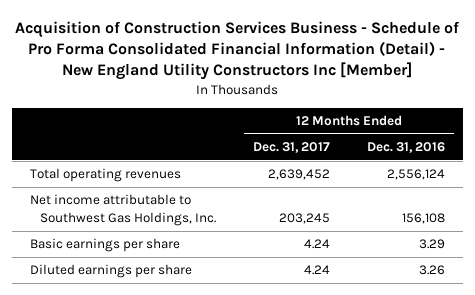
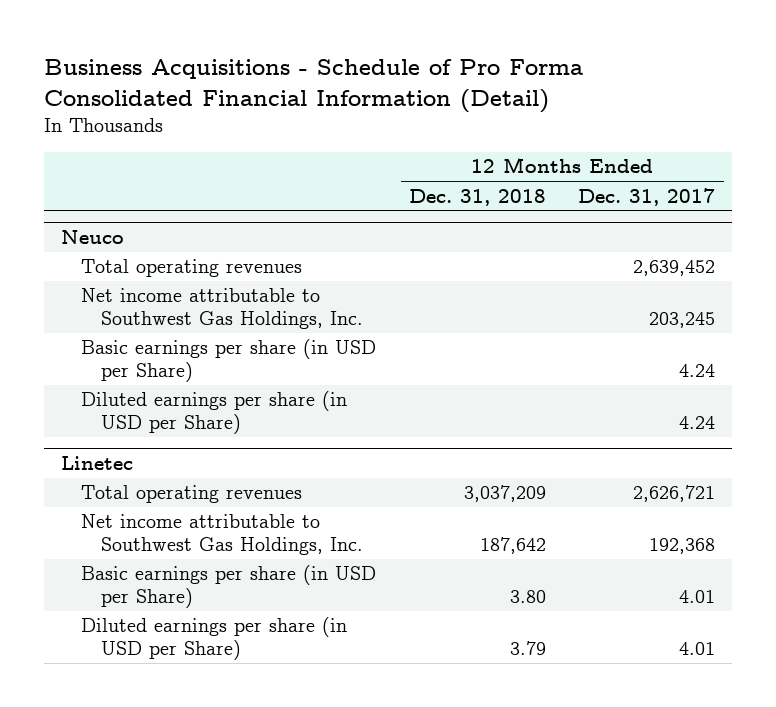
- Acquisition of Construction Services Business - Schedule of Pro Forma Consolidated Financial Information (Detail) - New England Utility Constructors Inc [Member]
+ Business Acquisitions - Schedule of Pro Forma Consolidated Financial Information (Detail)
- | 12 Months Ended Dec. 31, 2017 | 12 Months Ended Dec. 31, 2016
+ | 12 Months Ended Dec. 31, 2018 | 12 Months Ended Dec. 31, 2017
+ Neuco
- Basic earnings per share | 4.24 | 3.29
- Diluted earnings per share | 4.24 | 3.26
+ Basic earnings per share (in USD per Share) | | 4.24
+ Diluted earnings per share (in USD per Share) | | 4.24
+ Linetec
+ Total operating revenues | 3,037,209 | 2,626,721
+ Net income attributable to Southwest Gas Holdings, Inc. | 187,642 | 192,368
+ Basic earnings per share (in USD per Share) | 3.80 | 4.01
+ Diluted earnings per share (in USD per Share) | 3.79 | 4.01

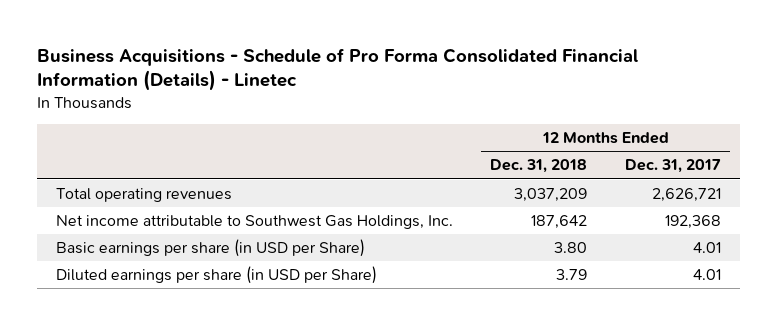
- Business Acquisitions - Schedule of Pro Forma Consolidated Financial Information (Detail)
+ Business Acquisitions - Schedule of Pro Forma Consolidated Financial Information (Details) - Linetec
- Neuco
- Total operating revenues | | 2,639,452
- Net income attributable to Southwest Gas Holdings, Inc. | | 203,245
- Basic earnings per share (in USD per Share) | | 4.24
- Diluted earnings per share (in USD per Share) | | 4.24
- Linetec

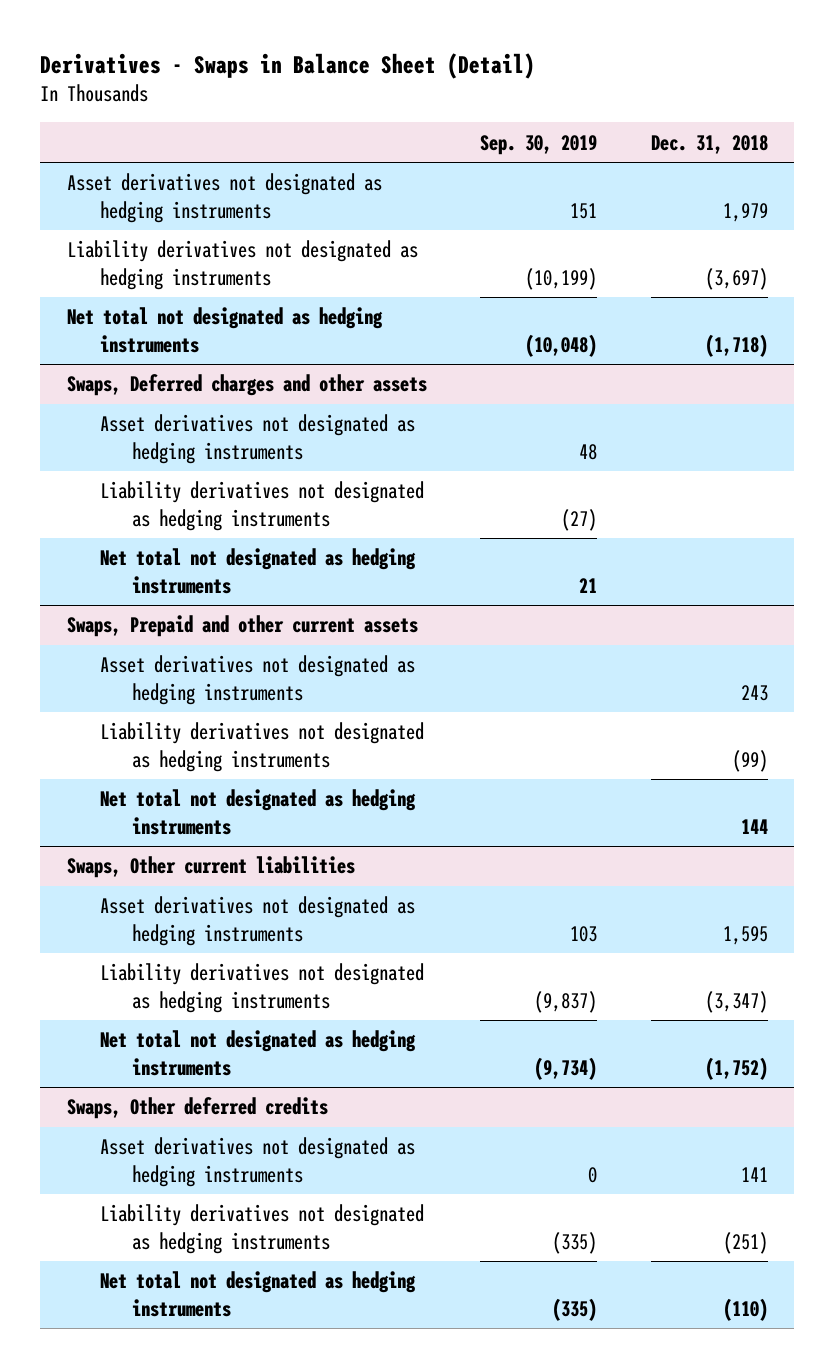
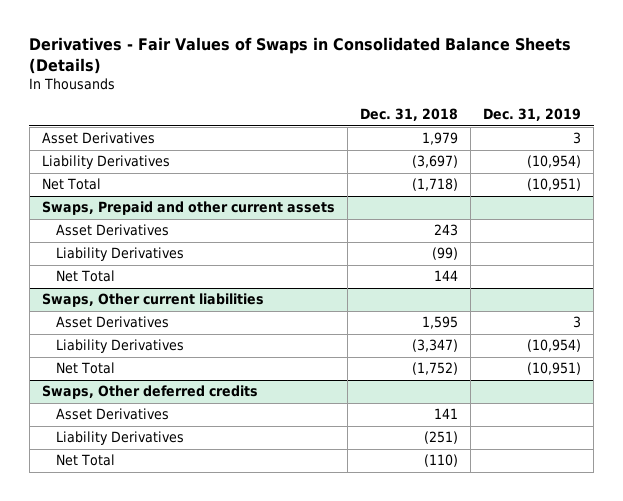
- Derivatives - Swaps in Balance Sheet (Detail)
+ Derivatives - Fair Values of Swaps in Consolidated Balance Sheets (Details)
- | Sep. 30, 2019 | Dec. 31, 2018
+ | Dec. 31, 2018 | Dec. 31, 2019
- Asset derivatives not designated as hedging instruments | 151 | 1,979
- Liability derivatives not designated as hedging instruments | (10,199) | (3,697)
- Net total not designated as hedging instruments | (10,048) | (1,718)
- Swaps, Deferred charges and other assets
- Asset derivatives not designated as hedging instruments | 48 |
- Liability derivatives not designated as hedging instruments | (27) |
- Net total not designated as hedging instruments | 21 |
+ Asset Derivatives | 1,979 | 3
+ Liability Derivatives | (3,697) | (10,954)
+ Net Total | (1,718) | (10,951)
@ Swaps, Prepaid and other current assets
- Asset derivatives not designated as hedging instruments | | 243
- Liability derivatives not designated as hedging instruments | | (99)
- Net total not designated as hedging instruments | | 144
+ Asset Derivatives | 243 |
+ Liability Derivatives | (99) |
+ Net Total | 144 |
@ Swaps, Other current liabilities
- Asset derivatives not designated as hedging instruments | 103 | 1,595
- Liability derivatives not designated as hedging instruments | (9,837) | (3,347)
- Net total not designated as hedging instruments | (9,734) | (1,752)
+ Asset Derivatives | 1,595 | 3
+ Liability Derivatives | (3,347) | (10,954)
+ Net Total | (1,752) | (10,951)
@ Swaps, Other deferred credits
- Asset derivatives not designated as hedging instruments | 0 | 141
- Liability derivatives not designated as hedging instruments | (335) | (251)
- Net total not designated as hedging instruments | (335) | (110)
+ Asset Derivatives | 141 |
+ Liability Derivatives | (251) |
+ Net Total | (110) |

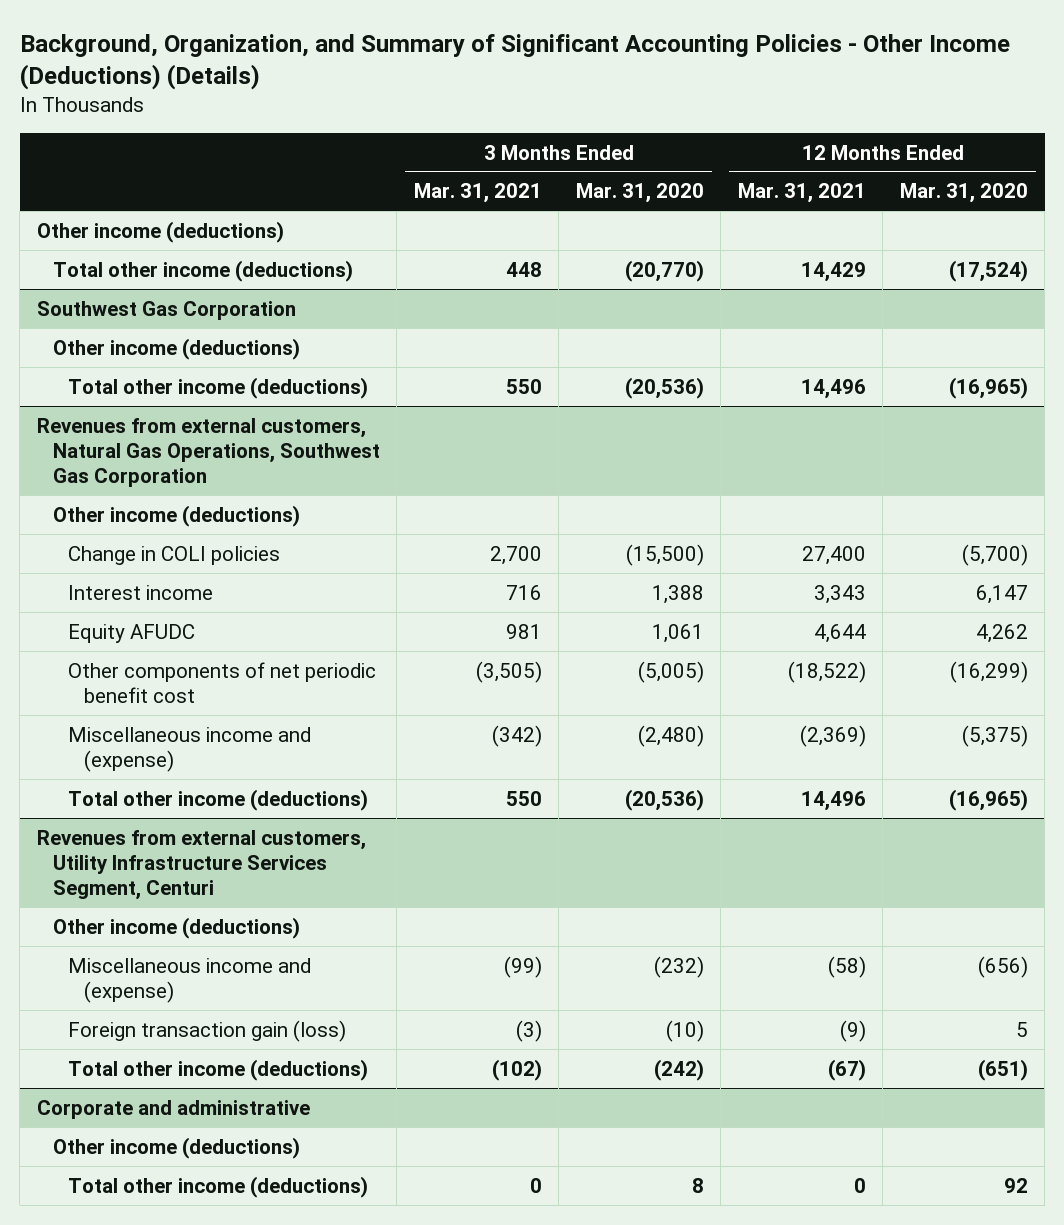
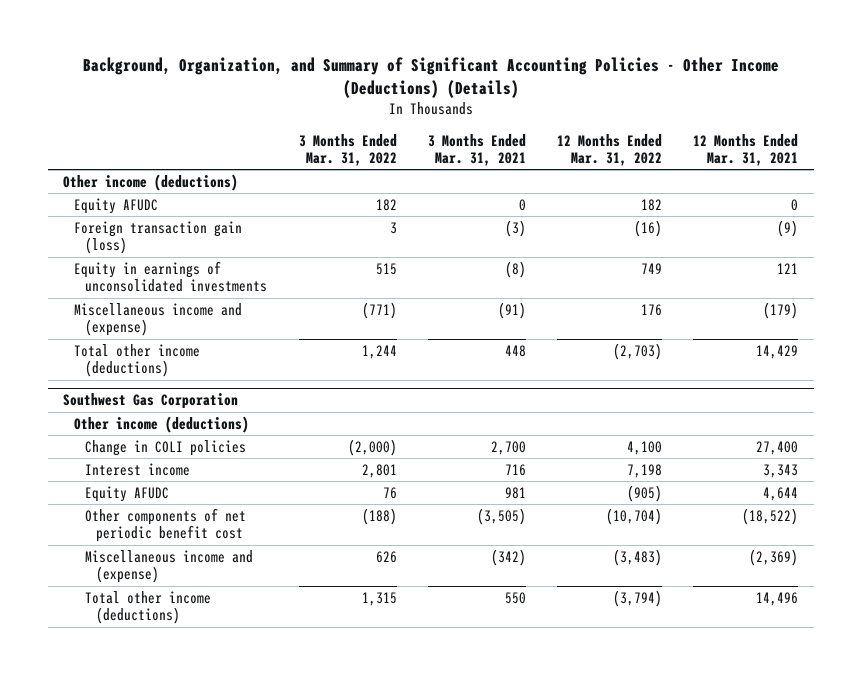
- | 3 Months Ended Mar. 31, 2021 | 3 Months Ended Mar. 31, 2020 | 12 Months Ended Mar. 31, 2021 | 12 Months Ended Mar. 31, 2020
+ | 3 Months Ended Mar. 31, 2022 | 3 Months Ended Mar. 31, 2021 | 12 Months Ended Mar. 31, 2022 | 12 Months Ended Mar. 31, 2021
+ Equity AFUDC | 182 | 0 | 182 | 0
+ Foreign transaction gain (loss) | 3 | (3) | (16) | (9)
+ Equity in earnings of unconsolidated investments | 515 | (8) | 749 | 121
+ Miscellaneous income and (expense) | (771) | (91) | 176 | (179)
@ Southwest Gas Corporation
- Total other income (deductions) | 550 | (20,536) | 14,496 | (16,965)
- Revenues from external customers, Natural Gas Operations, Southwest Gas Corporation
- Other income (deductions)
- Revenues from external customers, Utility Infrastructure Services Segment, Centuri
- Other income (deductions)
- Miscellaneous income and (expense) | (99) | (232) | (58) | (656)
- Foreign transaction gain (loss) | (3) | (10) | (9) | 5
- Total other income (deductions) | (102) | (242) | (67) | (651)
- Corporate and administrative
- Other income (deductions)
- Total other income (deductions) | 0 | 8 | 0 | 92

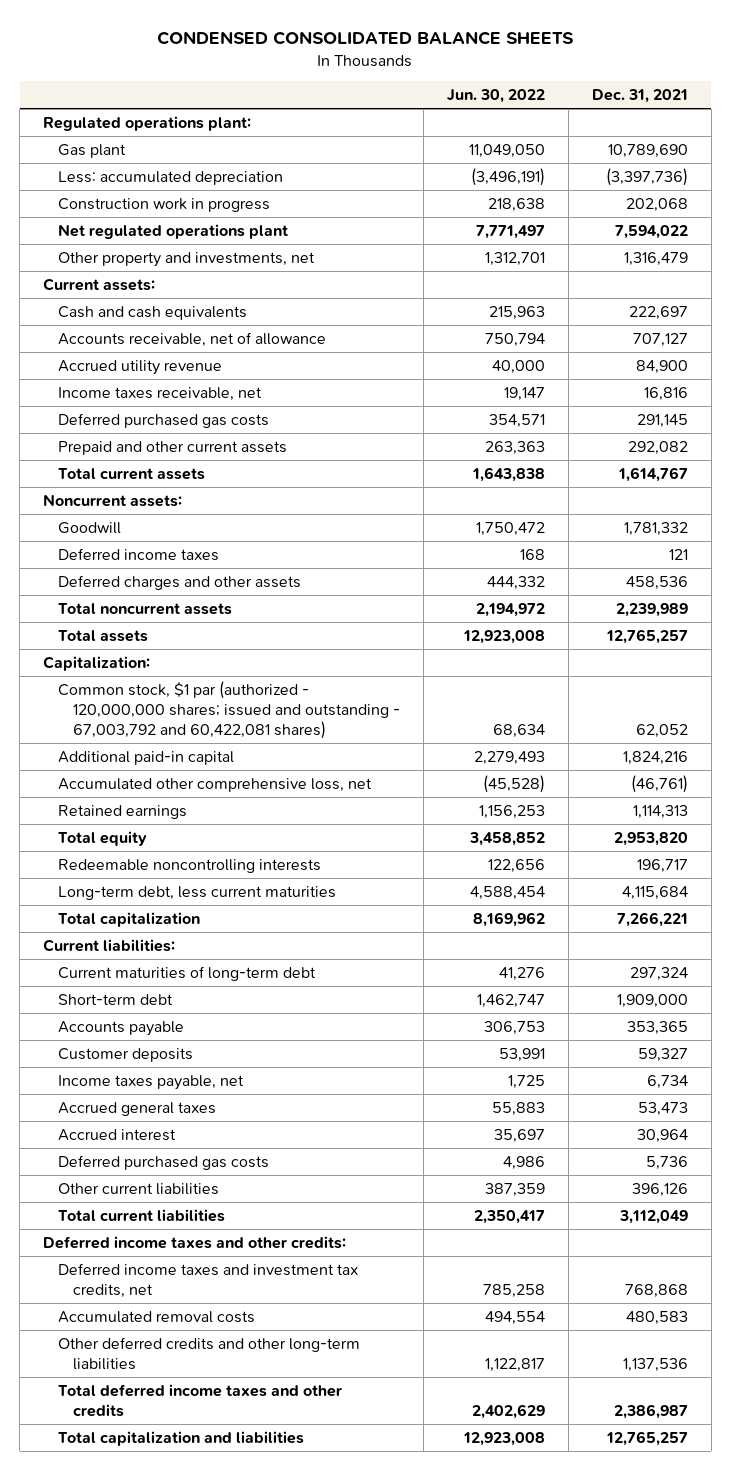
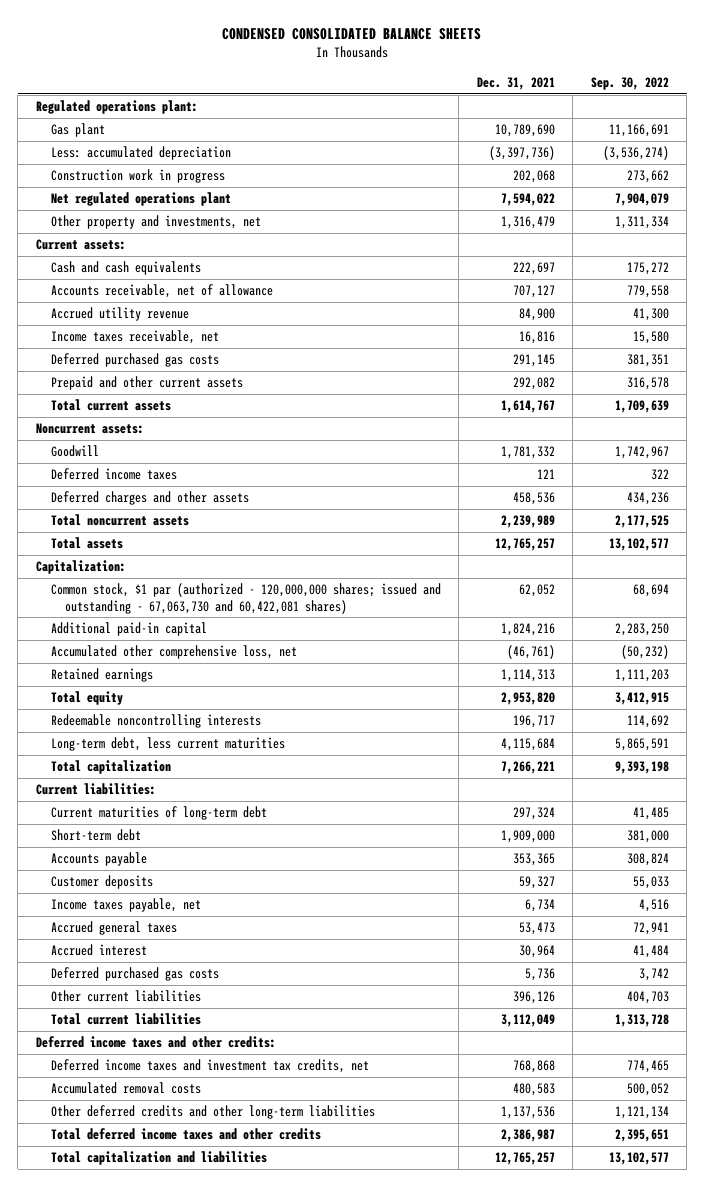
- | Jun. 30, 2022 | Dec. 31, 2021
+ | Dec. 31, 2021 | Sep. 30, 2022
- Common stock, $1 par (authorized - 120,000,000 shares; issued and outstanding - 67,003,792 and 60,422,081 shares) | 68,634 | 62,052
+ Common stock, $1 par (authorized - 120,000,000 shares; issued and outstanding - 67,063,730 and 60,422,081 shares) | 62,052 | 68,694

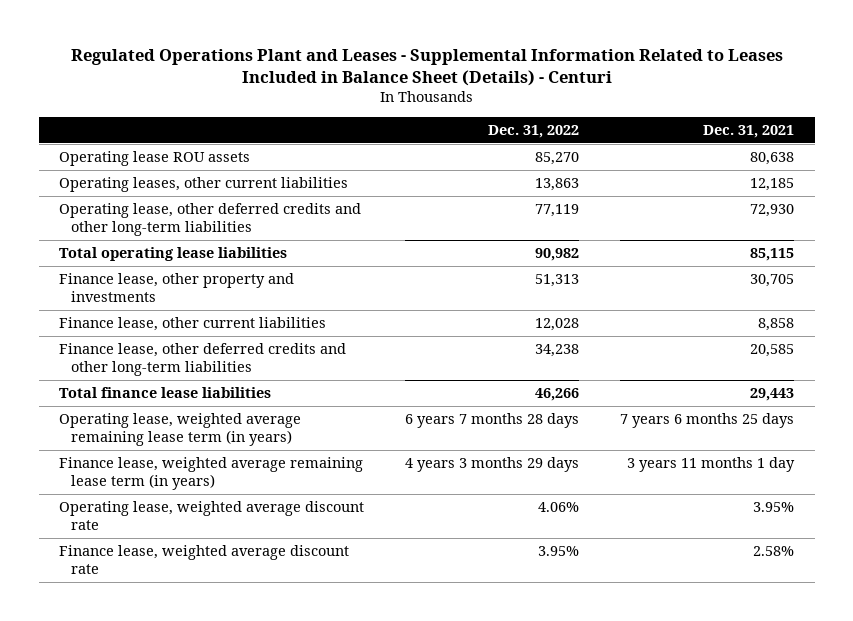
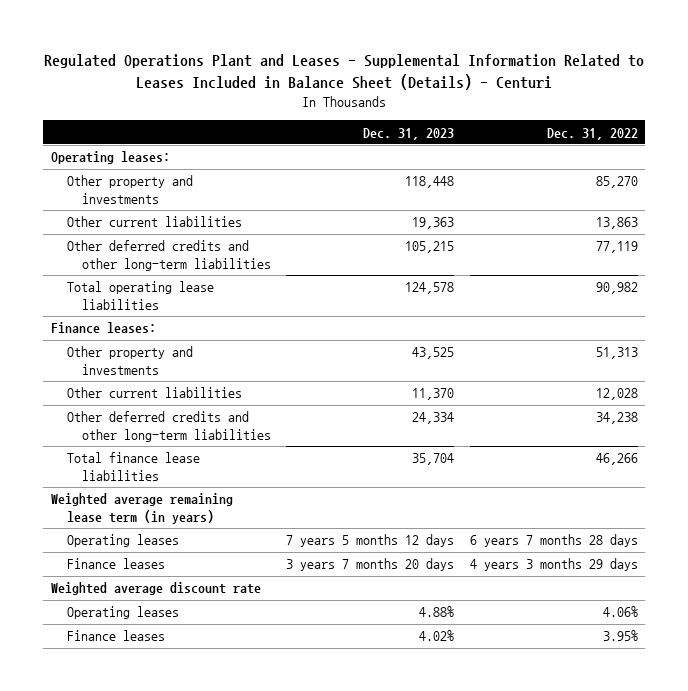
- | Dec. 31, 2022 | Dec. 31, 2021
+ | Dec. 31, 2023 | Dec. 31, 2022
- Operating lease ROU assets | 85,270 | 80,638
- Operating leases, other current liabilities | 13,863 | 12,185
- Operating lease, other deferred credits and other long-term liabilities | 77,119 | 72,930
+ Operating leases:
+ Other property and investments | 118,448 | 85,270
+ Other current liabilities | 19,363 | 13,863
+ Other deferred credits and other long-term liabilities | 105,215 | 77,119
- Finance lease, other property and investments | 51,313 | 30,705
- Finance lease, other current liabilities | 12,028 | 8,858
- Finance lease, other deferred credits and other long-term liabilities | 34,238 | 20,585
+ Finance leases:
+ Other property and investments | 43,525 | 51,313
+ Other current liabilities | 11,370 | 12,028
+ Other deferred credits and other long-term liabilities | 24,334 | 34,238
- Operating lease, weighted average remaining lease term (in years) | 6 years 7 months 28 days | 7 years 6 months 25 days
- Finance lease, weighted average remaining lease term (in years) | 4 years 3 months 29 days | 3 years 11 months 1 day
- Operating lease, weighted average discount rate | 4.06% | 3.95%
- Finance lease, weighted average discount rate | 3.95% | 2.58%
+ Weighted average remaining lease term (in years)
+ Operating leases | 7 years 5 months 12 days | 6 years 7 months 28 days
+ Finance leases | 3 years 7 months 20 days | 4 years 3 months 29 days
+ Weighted average discount rate
+ Operating leases | 4.88% | 4.06%
+ Finance leases | 4.02% | 3.95%

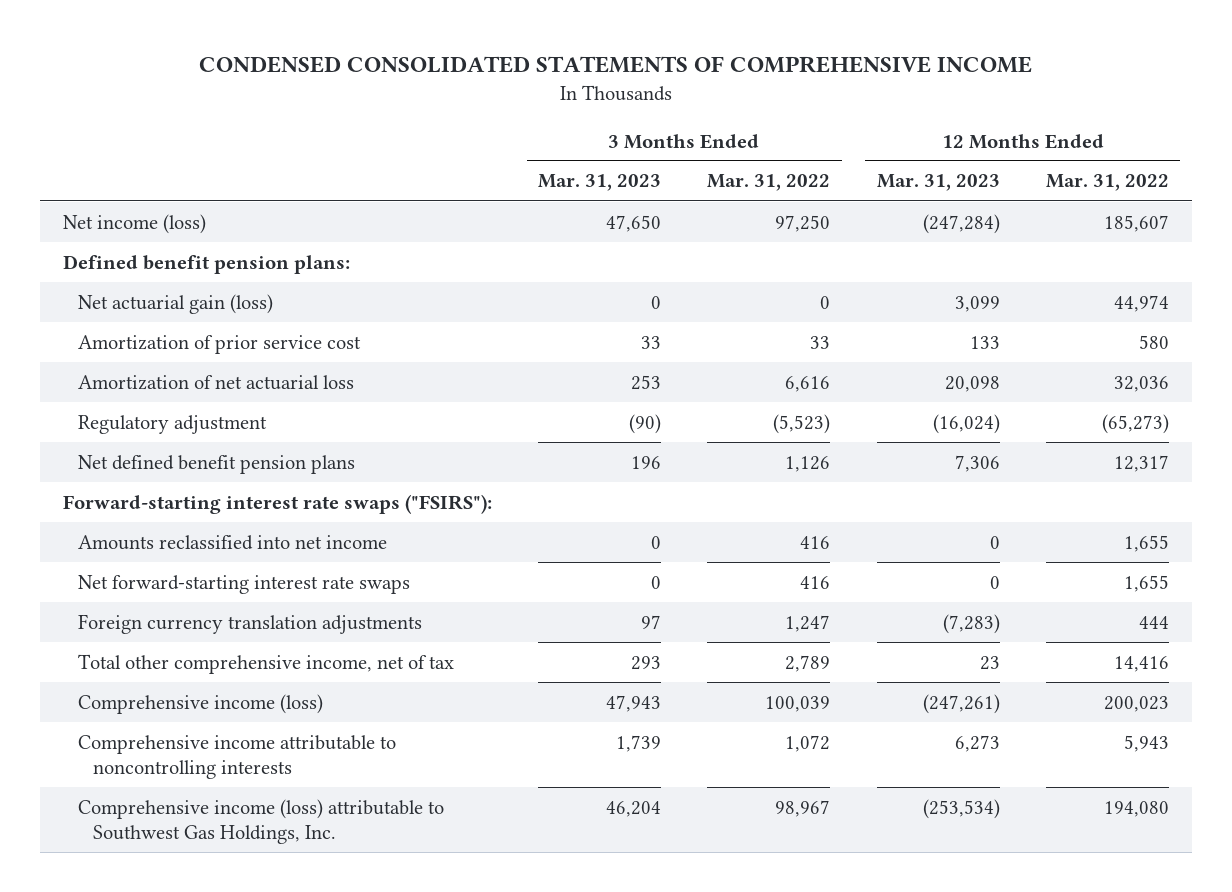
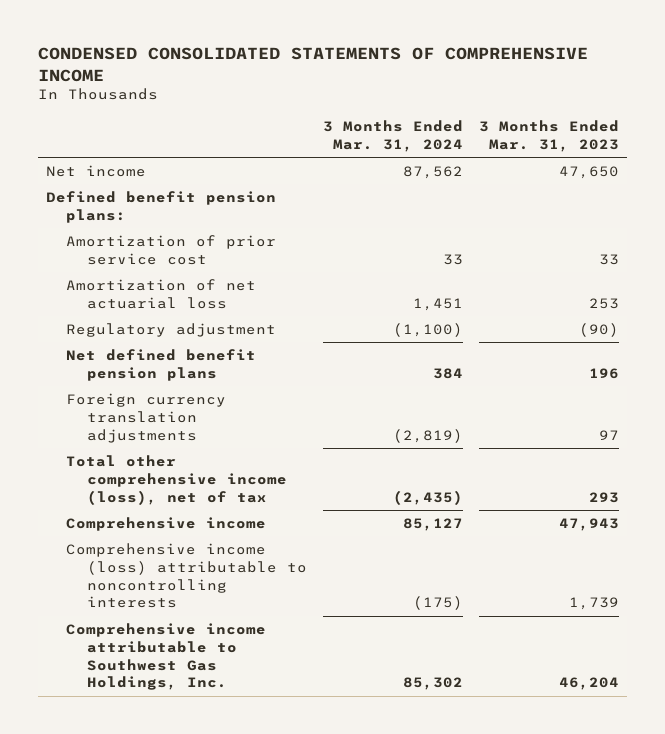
- | 3 Months Ended Mar. 31, 2023 | 3 Months Ended Mar. 31, 2022 | 12 Months Ended Mar. 31, 2023 | 12 Months Ended Mar. 31, 2022
+ | 3 Months Ended Mar. 31, 2024 | 3 Months Ended Mar. 31, 2023
- Net income (loss) | 47,650 | 97,250 | (247,284) | 185,607
+ Net income | 87,562 | 47,650
- Net actuarial gain (loss) | 0 | 0 | 3,099 | 44,974
- Forward-starting interest rate swaps ("FSIRS"):
- Amounts reclassified into net income | 0 | 416 | 0 | 1,655
- Net forward-starting interest rate swaps | 0 | 416 | 0 | 1,655
- Total other comprehensive income, net of tax | 293 | 2,789 | 23 | 14,416
- Comprehensive income (loss) | 47,943 | 100,039 | (247,261) | 200,023
- Comprehensive income attributable to noncontrolling interests | 1,739 | 1,072 | 6,273 | 5,943
- Comprehensive income (loss) attributable to Southwest Gas Holdings, Inc. | 46,204 | 98,967 | (253,534) | 194,080
+ Total other comprehensive income (loss), net of tax | (2,435) | 293
+ Comprehensive income | 85,127 | 47,943
+ Comprehensive income (loss) attributable to noncontrolling interests | (175) | 1,739
+ Comprehensive income attributable to Southwest Gas Holdings, Inc. | 85,302 | 46,204

